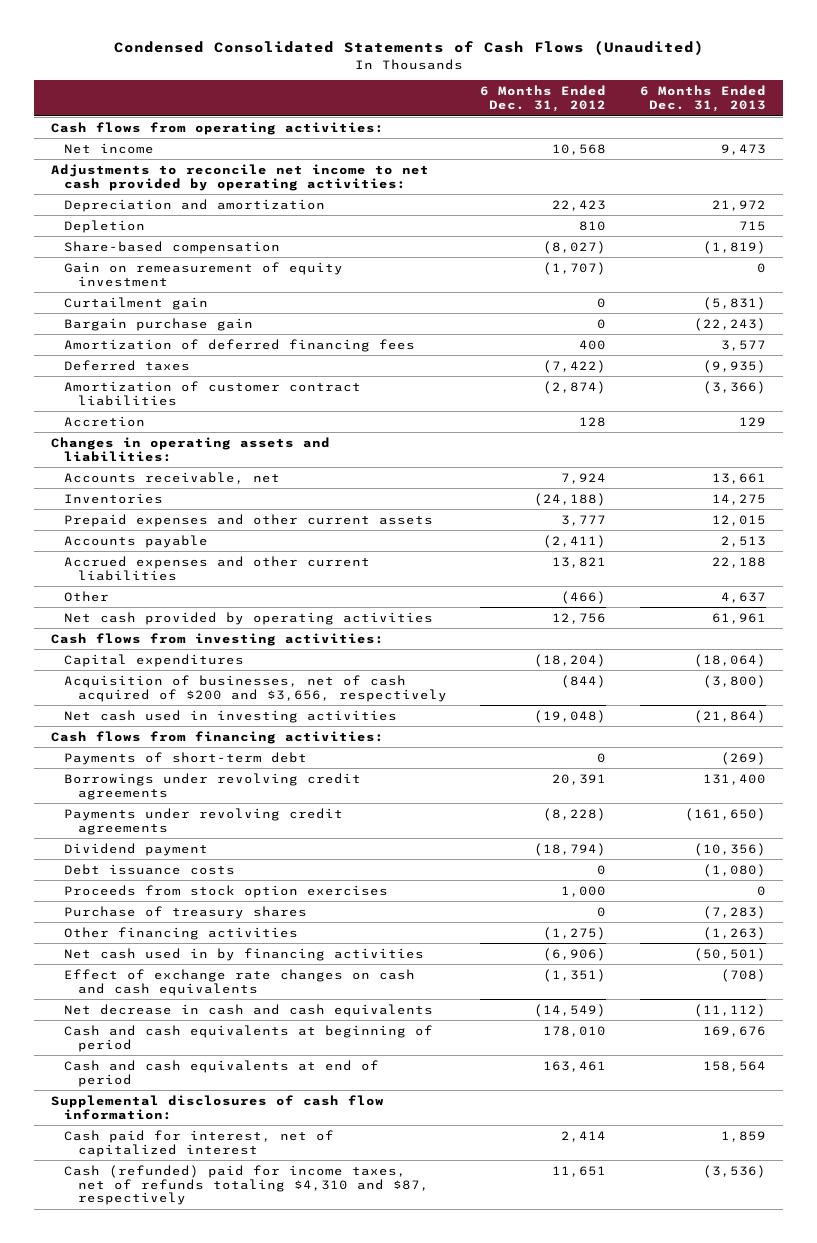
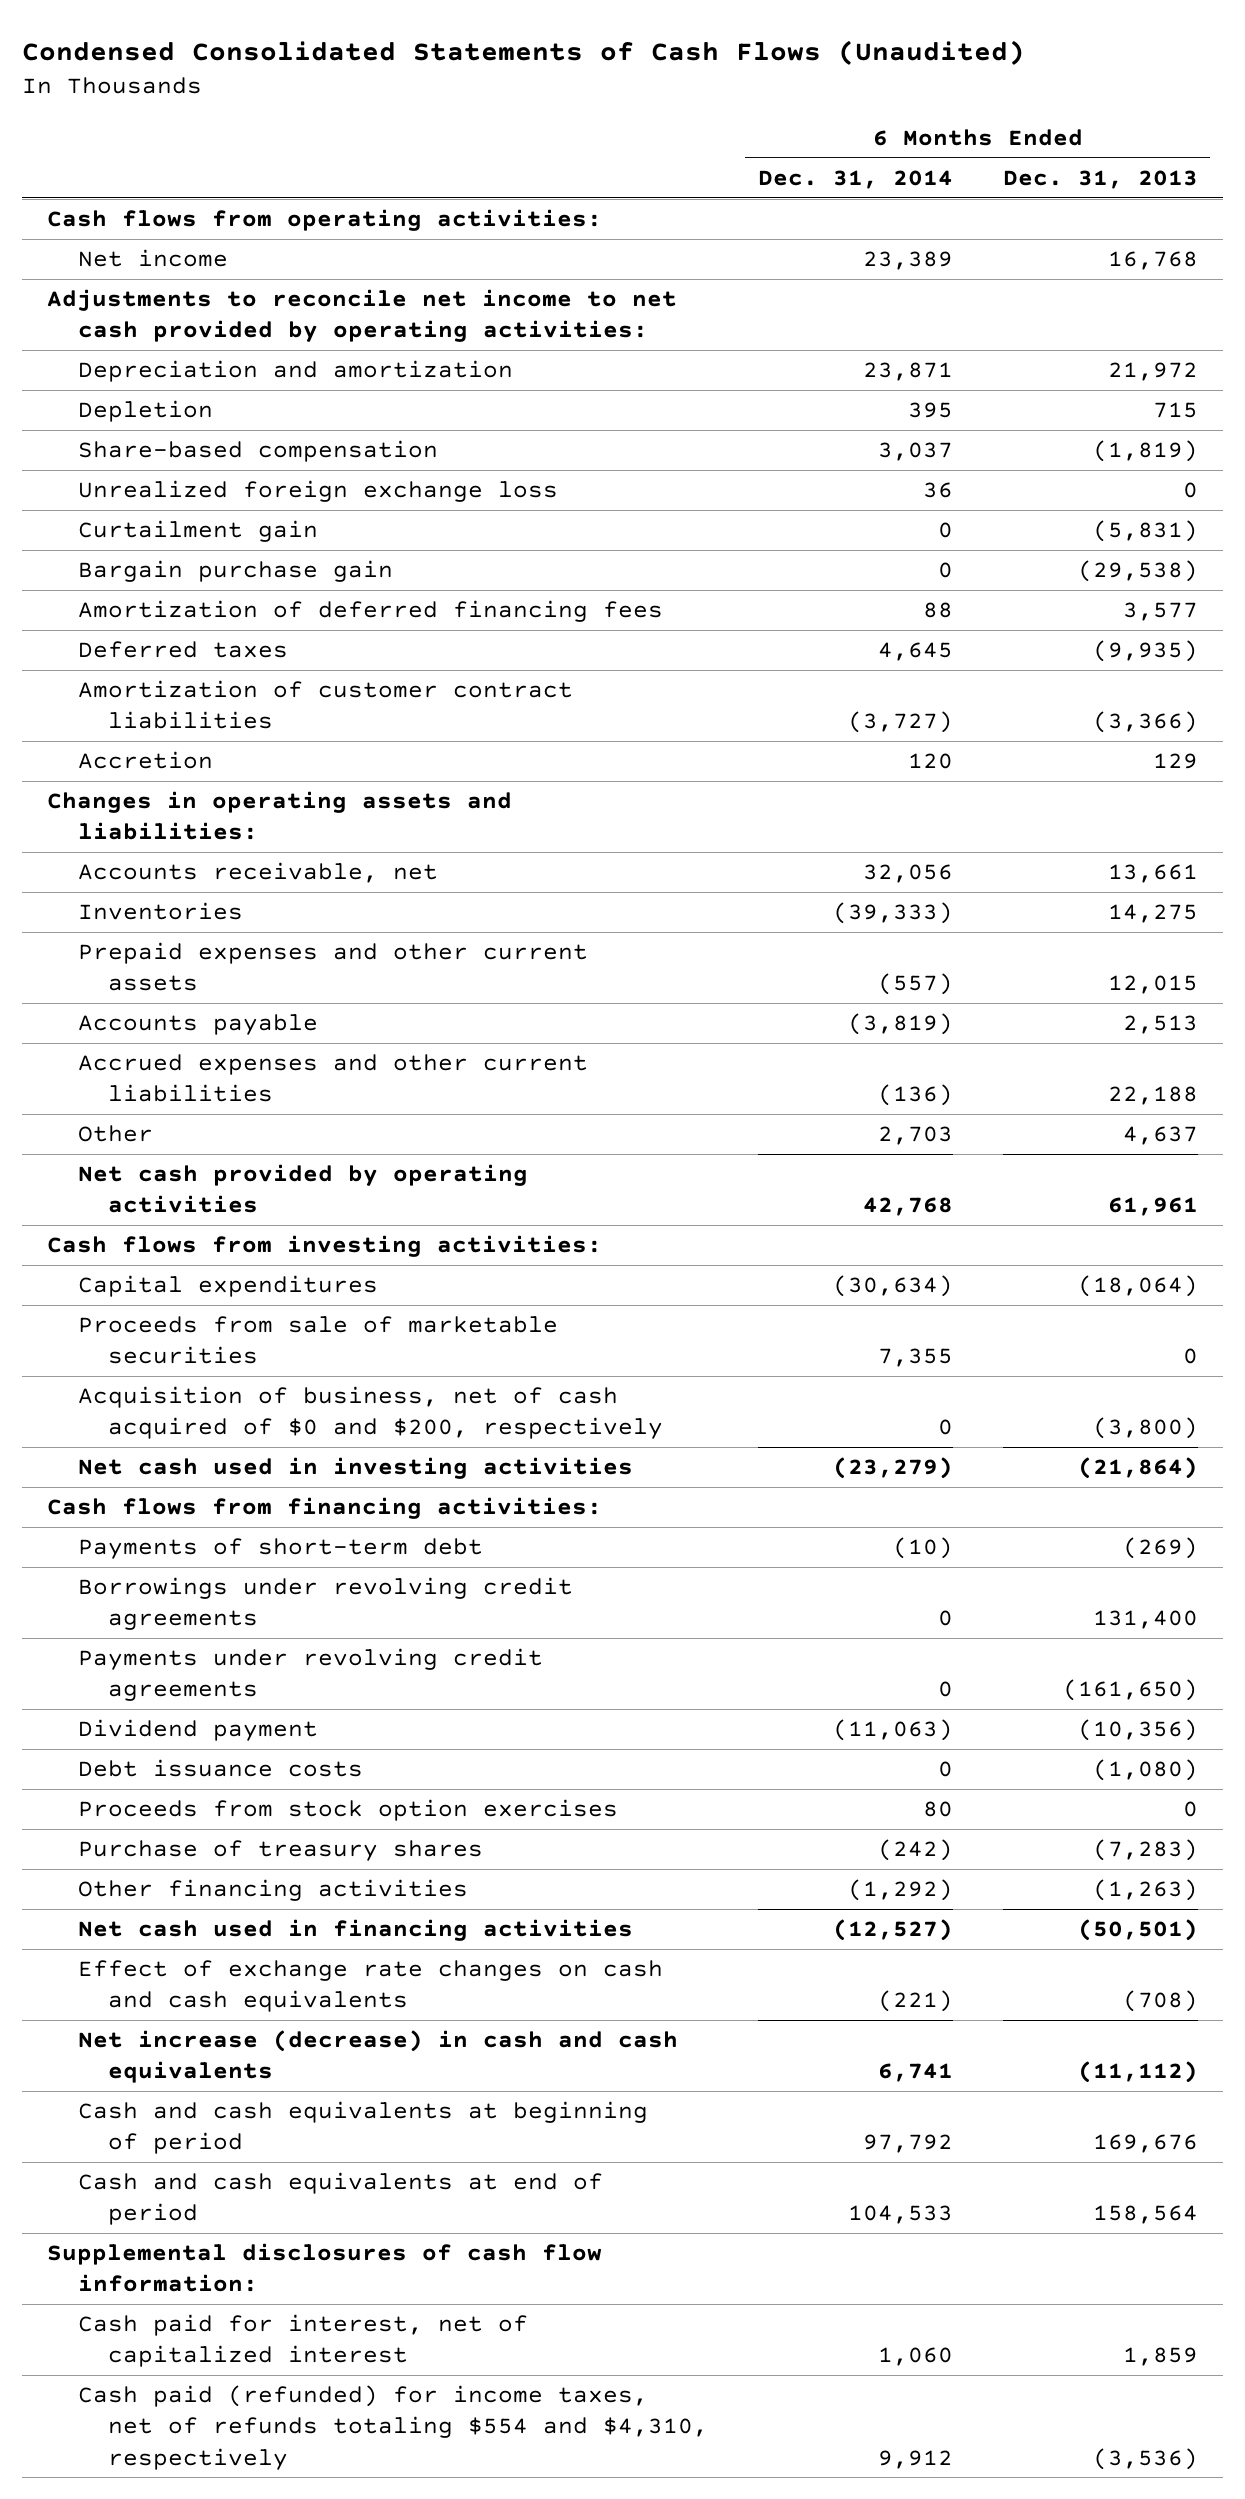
- | 6 Months Ended Dec. 31, 2012 | 6 Months Ended Dec. 31, 2013
+ | 6 Months Ended Dec. 31, 2014 | 6 Months Ended Dec. 31, 2013
- Net income | 10,568 | 9,473
+ Net income | 23,389 | 16,768
- Gain on remeasurement of equity investment | (1,707) | 0
+ Unrealized foreign exchange loss | 36 | 0
- Bargain purchase gain | 0 | (22,243)
+ Bargain purchase gain | 0 | (29,538)
- Acquisition of businesses, net of cash acquired of $200 and $3,656, respectively | (844) | (3,800)
+ Proceeds from sale of marketable securities | 7,355 | 0
+ Acquisition of business, net of cash acquired of $0 and $200, respectively | 0 | (3,800)
- Net cash used in by financing activities | (6,906) | (50,501)
+ Net cash used in financing activities | (12,527) | (50,501)
- Net decrease in cash and cash equivalents | (14,549) | (11,112)
+ Net increase (decrease) in cash and cash equivalents | 6,741 | (11,112)
- Cash (refunded) paid for income taxes, net of refunds totaling $4,310 and $87, respectively | 11,651 | (3,536)
+ Cash paid (refunded) for income taxes, net of refunds totaling $554 and $4,310, respectively | 9,912 | (3,536)

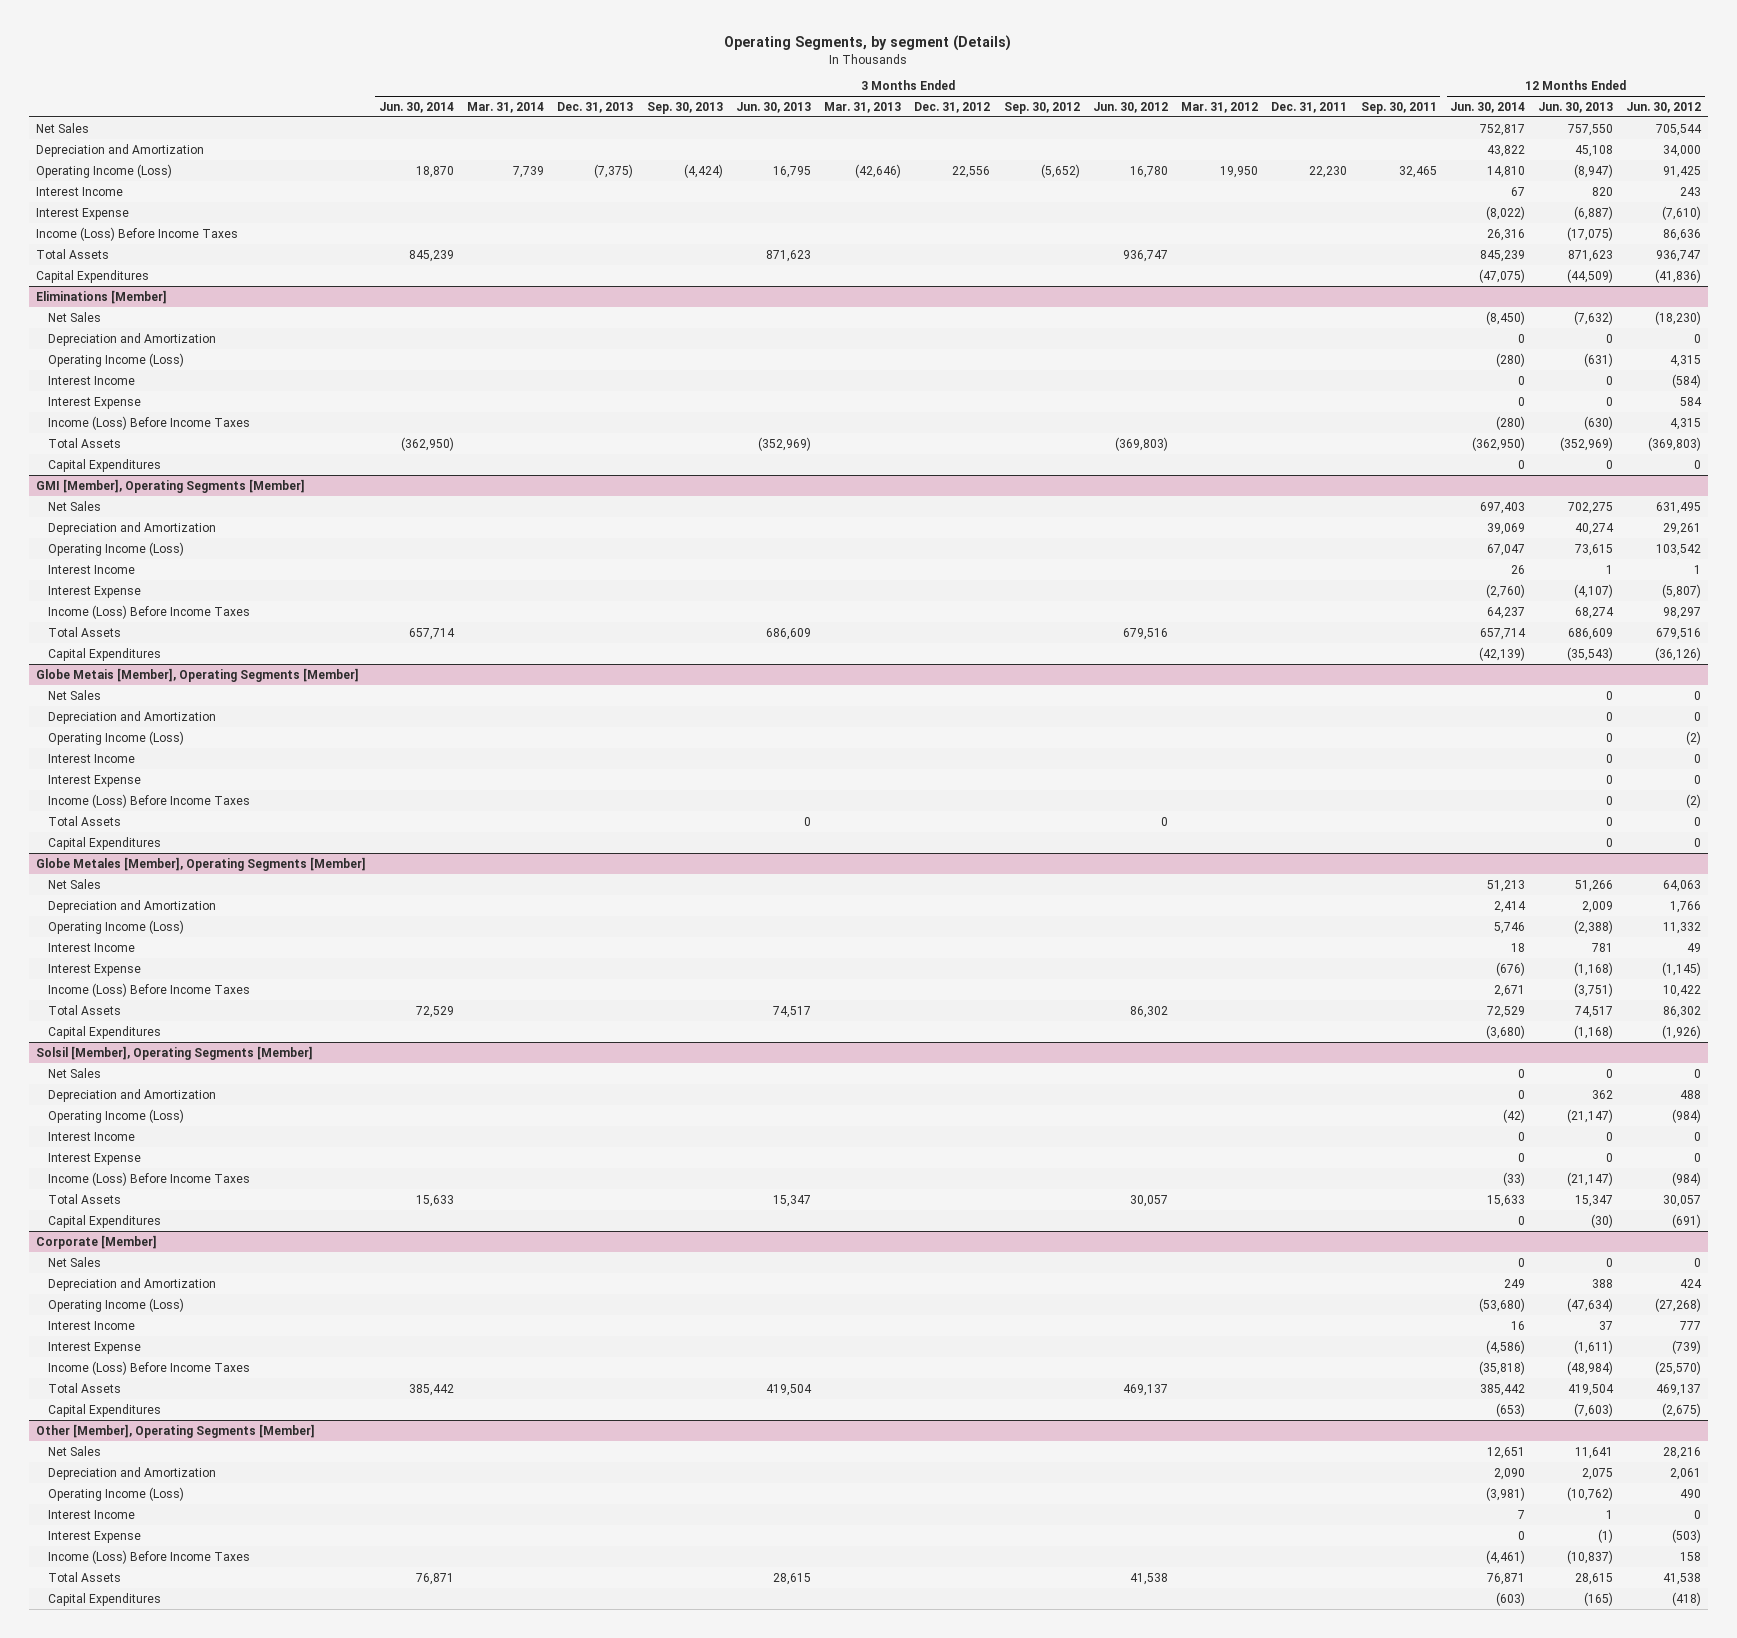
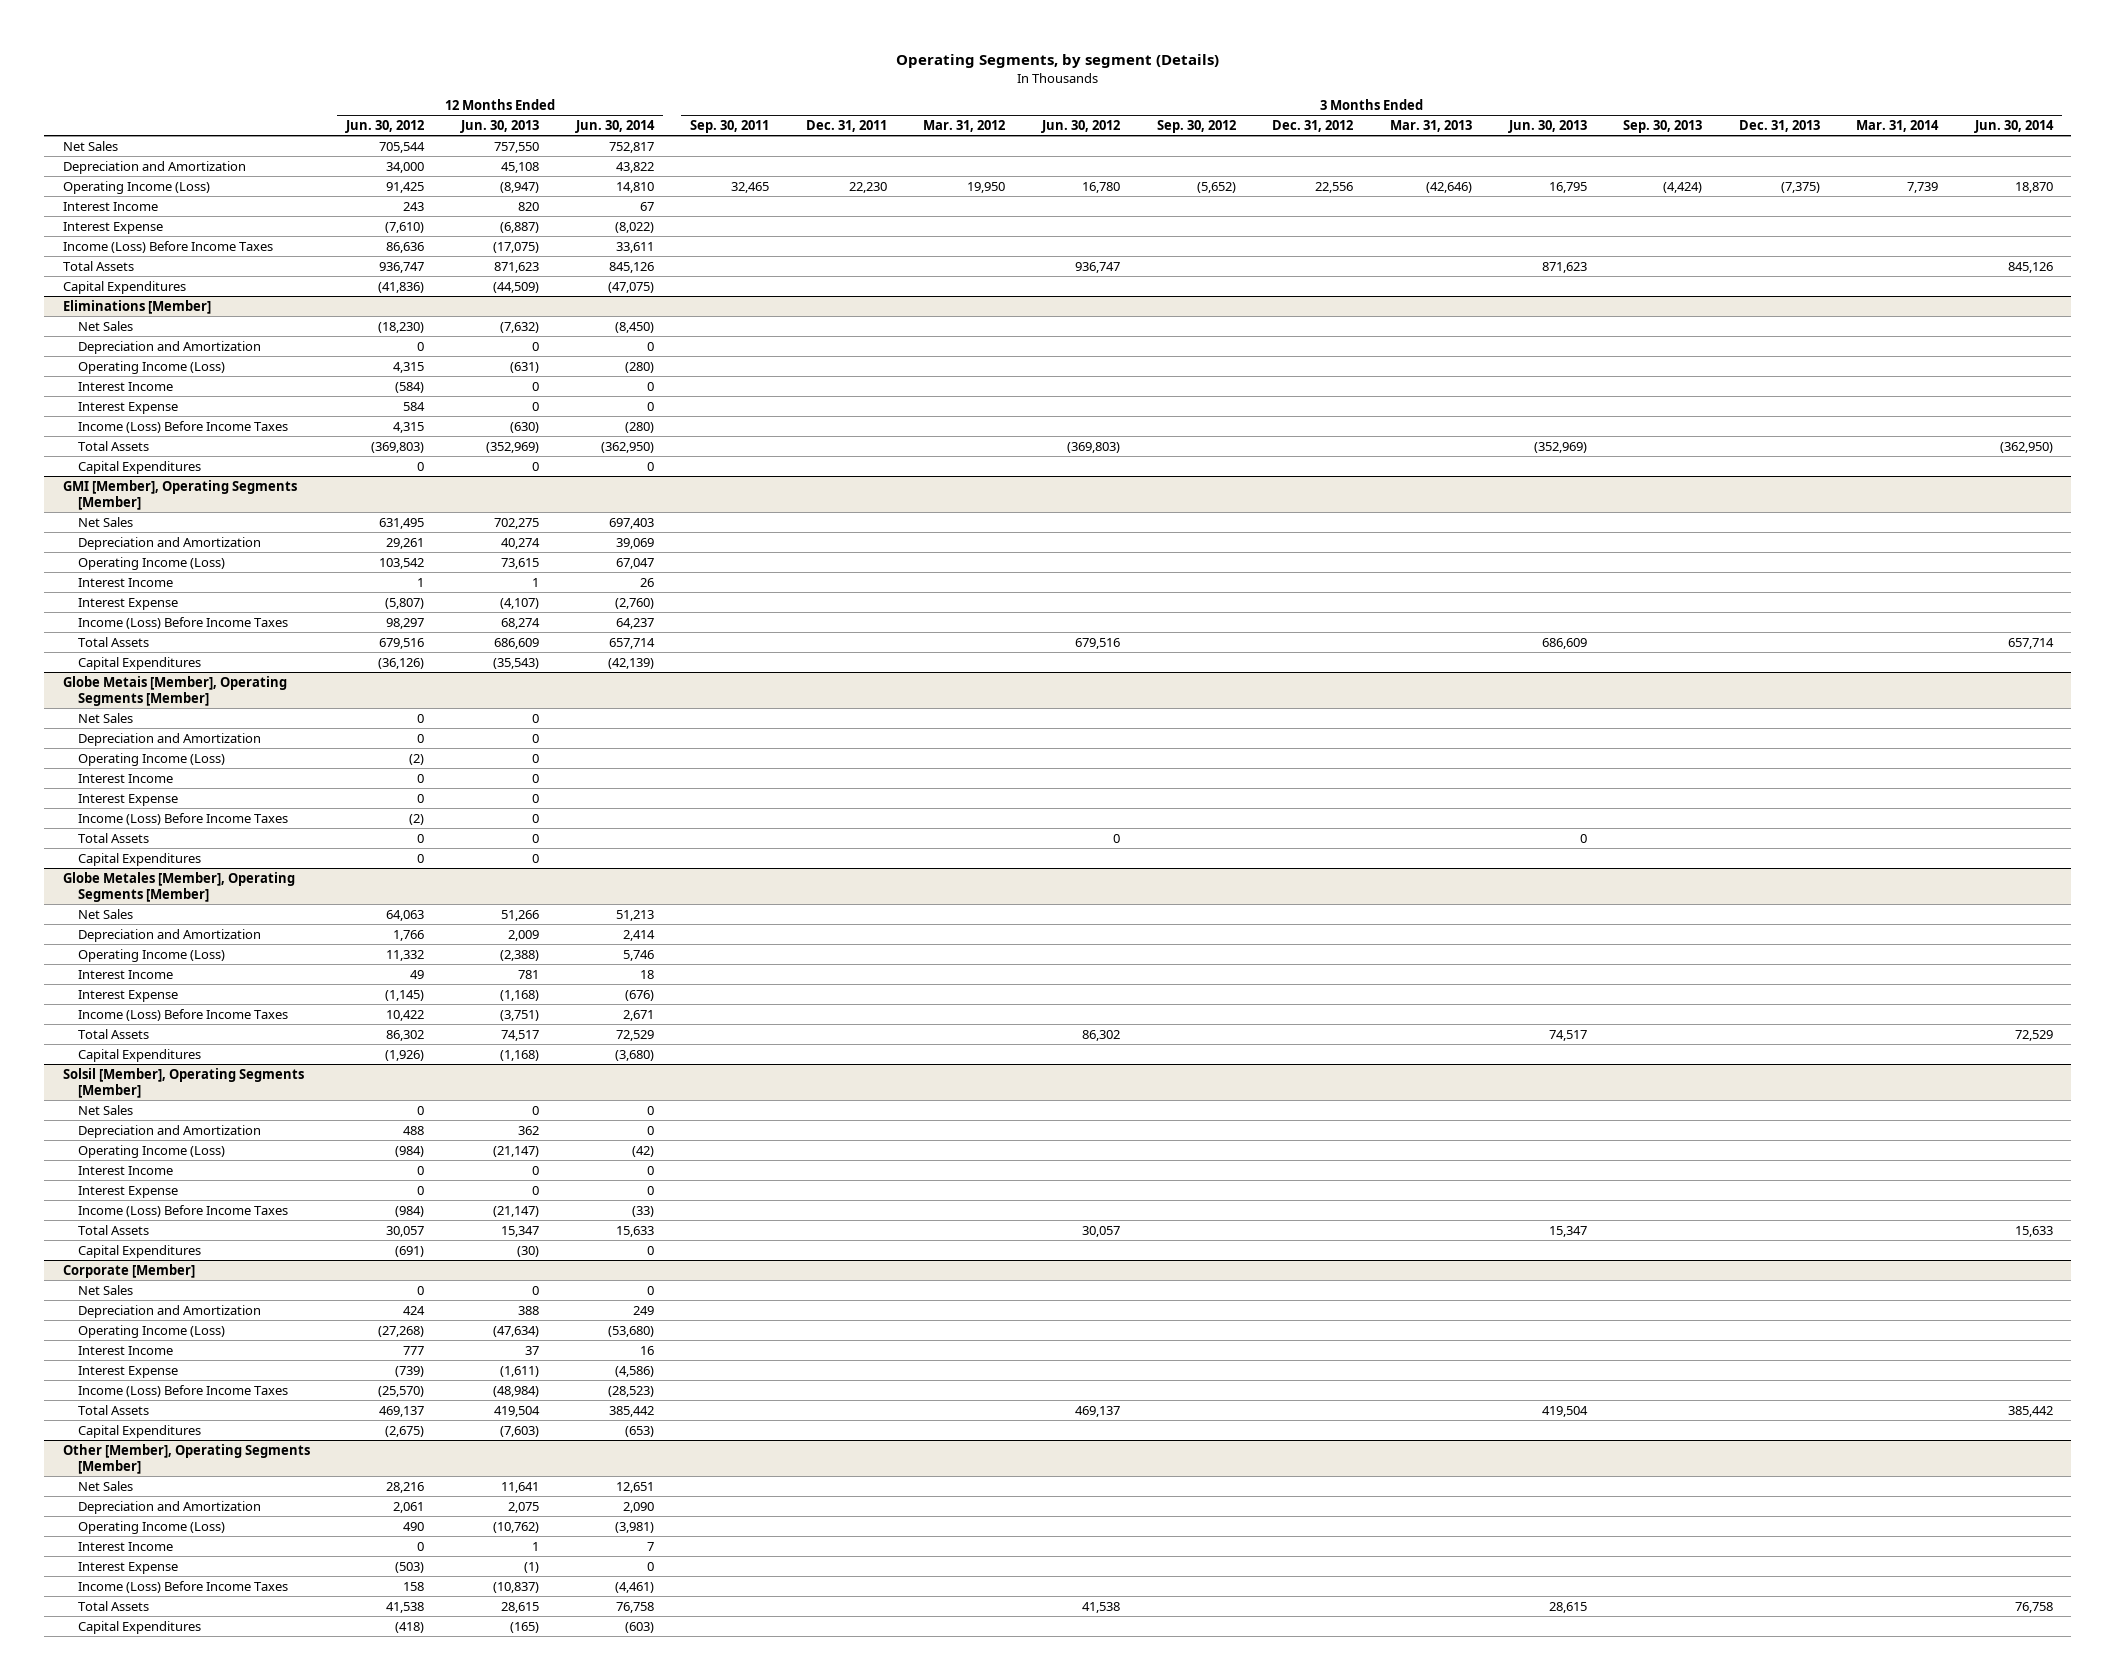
- | 3 Months Ended Jun. 30, 2014 | 3 Months Ended Mar. 31, 2014 | 3 Months Ended Dec. 31, 2013 | 3 Months Ended Sep. 30, 2013 | 3 Months Ended Jun. 30, 2013 | 3 Months Ended Mar. 31, 2013 | 3 Months Ended Dec. 31, 2012 | 3 Months Ended Sep. 30, 2012 | 3 Months Ended Jun. 30, 2012 | 3 Months Ended Mar. 31, 2012 | 3 Months Ended Dec. 31, 2011 | 3 Months Ended Sep. 30, 2011 | 12 Months Ended Jun. 30, 2014 | 12 Months Ended Jun. 30, 2013 | 12 Months Ended Jun. 30, 2012
+ | 12 Months Ended Jun. 30, 2012 | 12 Months Ended Jun. 30, 2013 | 12 Months Ended Jun. 30, 2014 | 3 Months Ended Sep. 30, 2011 | 3 Months Ended Dec. 31, 2011 | 3 Months Ended Mar. 31, 2012 | 3 Months Ended Jun. 30, 2012 | 3 Months Ended Sep. 30, 2012 | 3 Months Ended Dec. 31, 2012 | 3 Months Ended Mar. 31, 2013 | 3 Months Ended Jun. 30, 2013 | 3 Months Ended Sep. 30, 2013 | 3 Months Ended Dec. 31, 2013 | 3 Months Ended Mar. 31, 2014 | 3 Months Ended Jun. 30, 2014
- Income (Loss) Before Income Taxes | | | | | | | | | | | | | 26,316 | (17,075) | 86,636
- Total Assets | 845,239 | | | | 871,623 | | | | 936,747 | | | | 845,239 | 871,623 | 936,747
+ Income (Loss) Before Income Taxes | 86,636 | (17,075) | 33,611 | | | | | | | | | | | |
+ Total Assets | 936,747 | 871,623 | 845,126 | | | | 936,747 | | | | 871,623 | | | | 845,126
@ Corporate [Member]
- Income (Loss) Before Income Taxes | | | | | | | | | | | | | (35,818) | (48,984) | (25,570)
+ Income (Loss) Before Income Taxes | (25,570) | (48,984) | (28,523) | | | | | | | | | | | |
@ Other [Member], Operating Segments [Member]
- Total Assets | 76,871 | | | | 28,615 | | | | 41,538 | | | | 76,871 | 28,615 | 41,538
+ Total Assets | 41,538 | 28,615 | 76,758 | | | | 41,538 | | | | 28,615 | | | | 76,758

